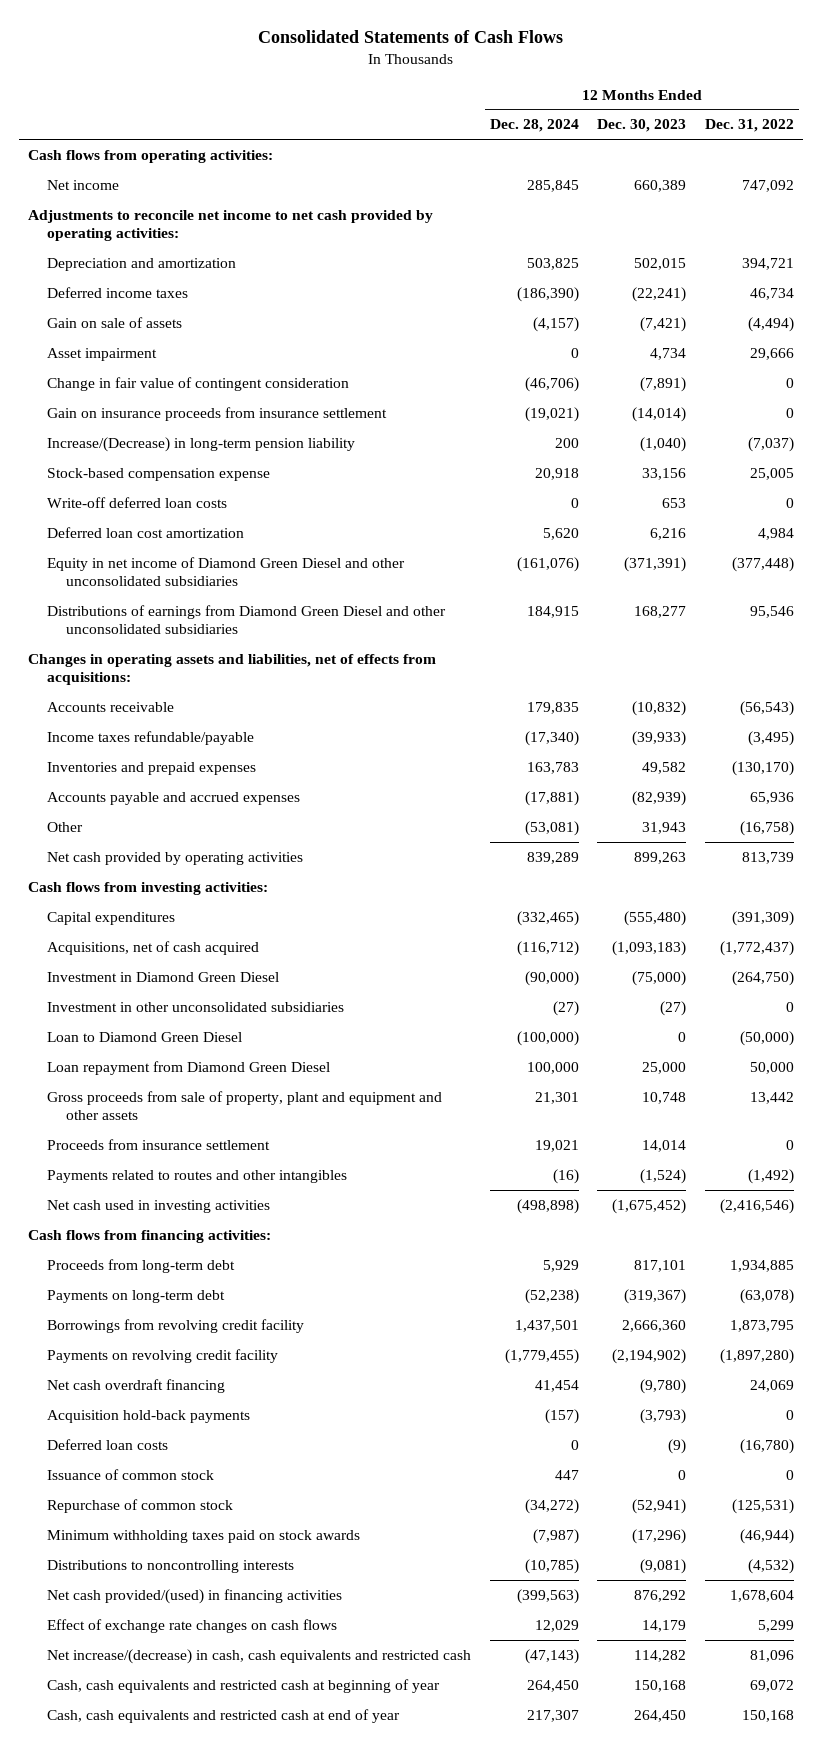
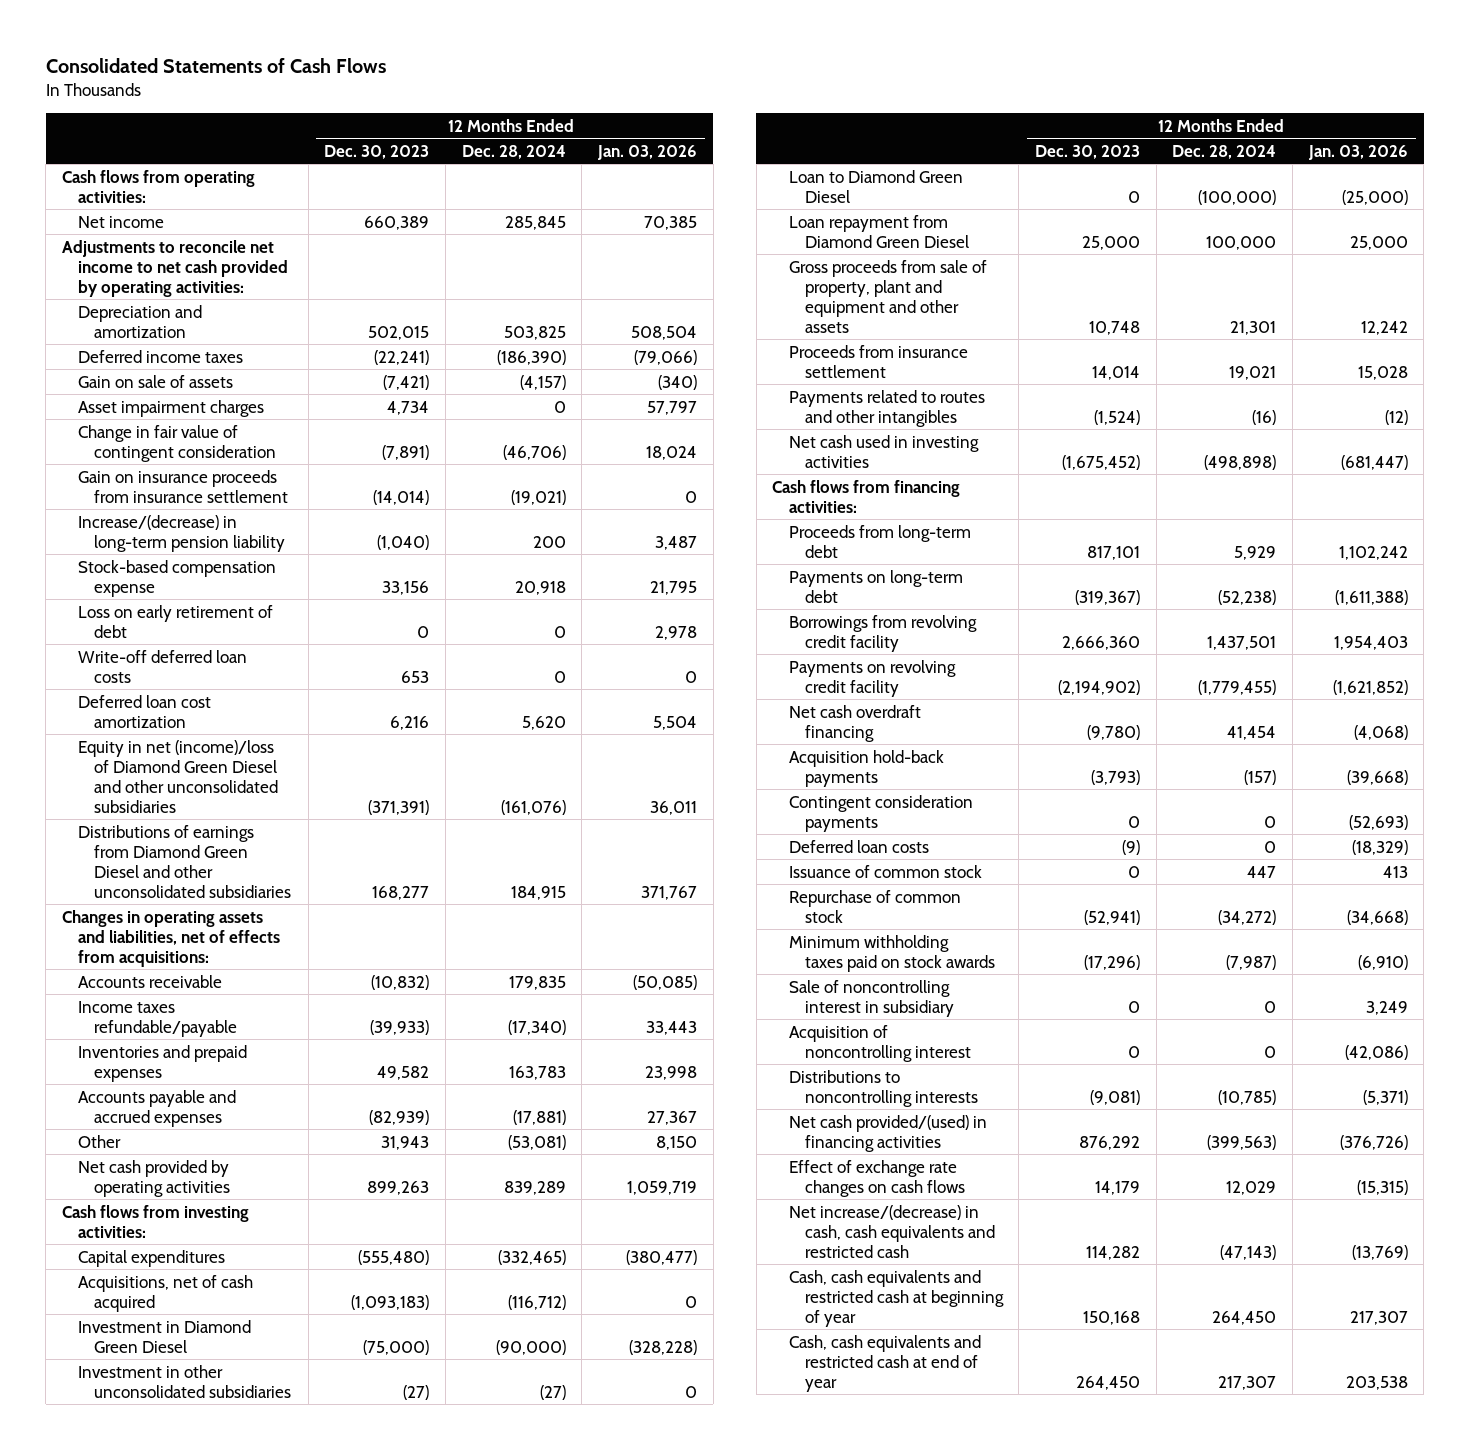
- | 12 Months Ended Dec. 28, 2024 | 12 Months Ended Dec. 30, 2023 | 12 Months Ended Dec. 31, 2022
+ | 12 Months Ended Dec. 30, 2023 | 12 Months Ended Dec. 28, 2024 | 12 Months Ended Jan. 03, 2026
- Asset impairment | 0 | 4,734 | 29,666
+ Asset impairment charges | 4,734 | 0 | 57,797
- Increase/(Decrease) in long-term pension liability | 200 | (1,040) | (7,037)
+ Increase/(decrease) in long-term pension liability | (1,040) | 200 | 3,487
+ Loss on early retirement of debt | 0 | 0 | 2,978
- Equity in net income of Diamond Green Diesel and other unconsolidated subsidiaries | (161,076) | (371,391) | (377,448)
+ Equity in net (income)/loss of Diamond Green Diesel and other unconsolidated subsidiaries | (371,391) | (161,076) | 36,011
+ Contingent consideration payments | 0 | 0 | (52,693)
+ Sale of noncontrolling interest in subsidiary | 0 | 0 | 3,249
+ Acquisition of noncontrolling interest | 0 | 0 | (42,086)

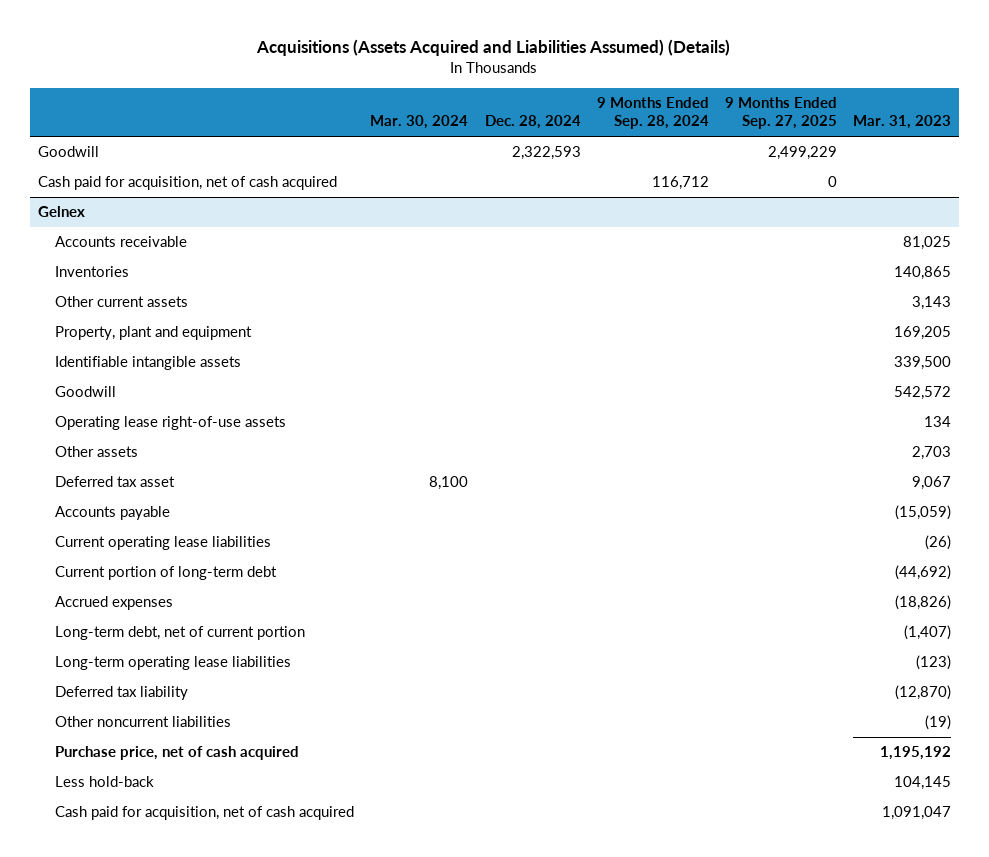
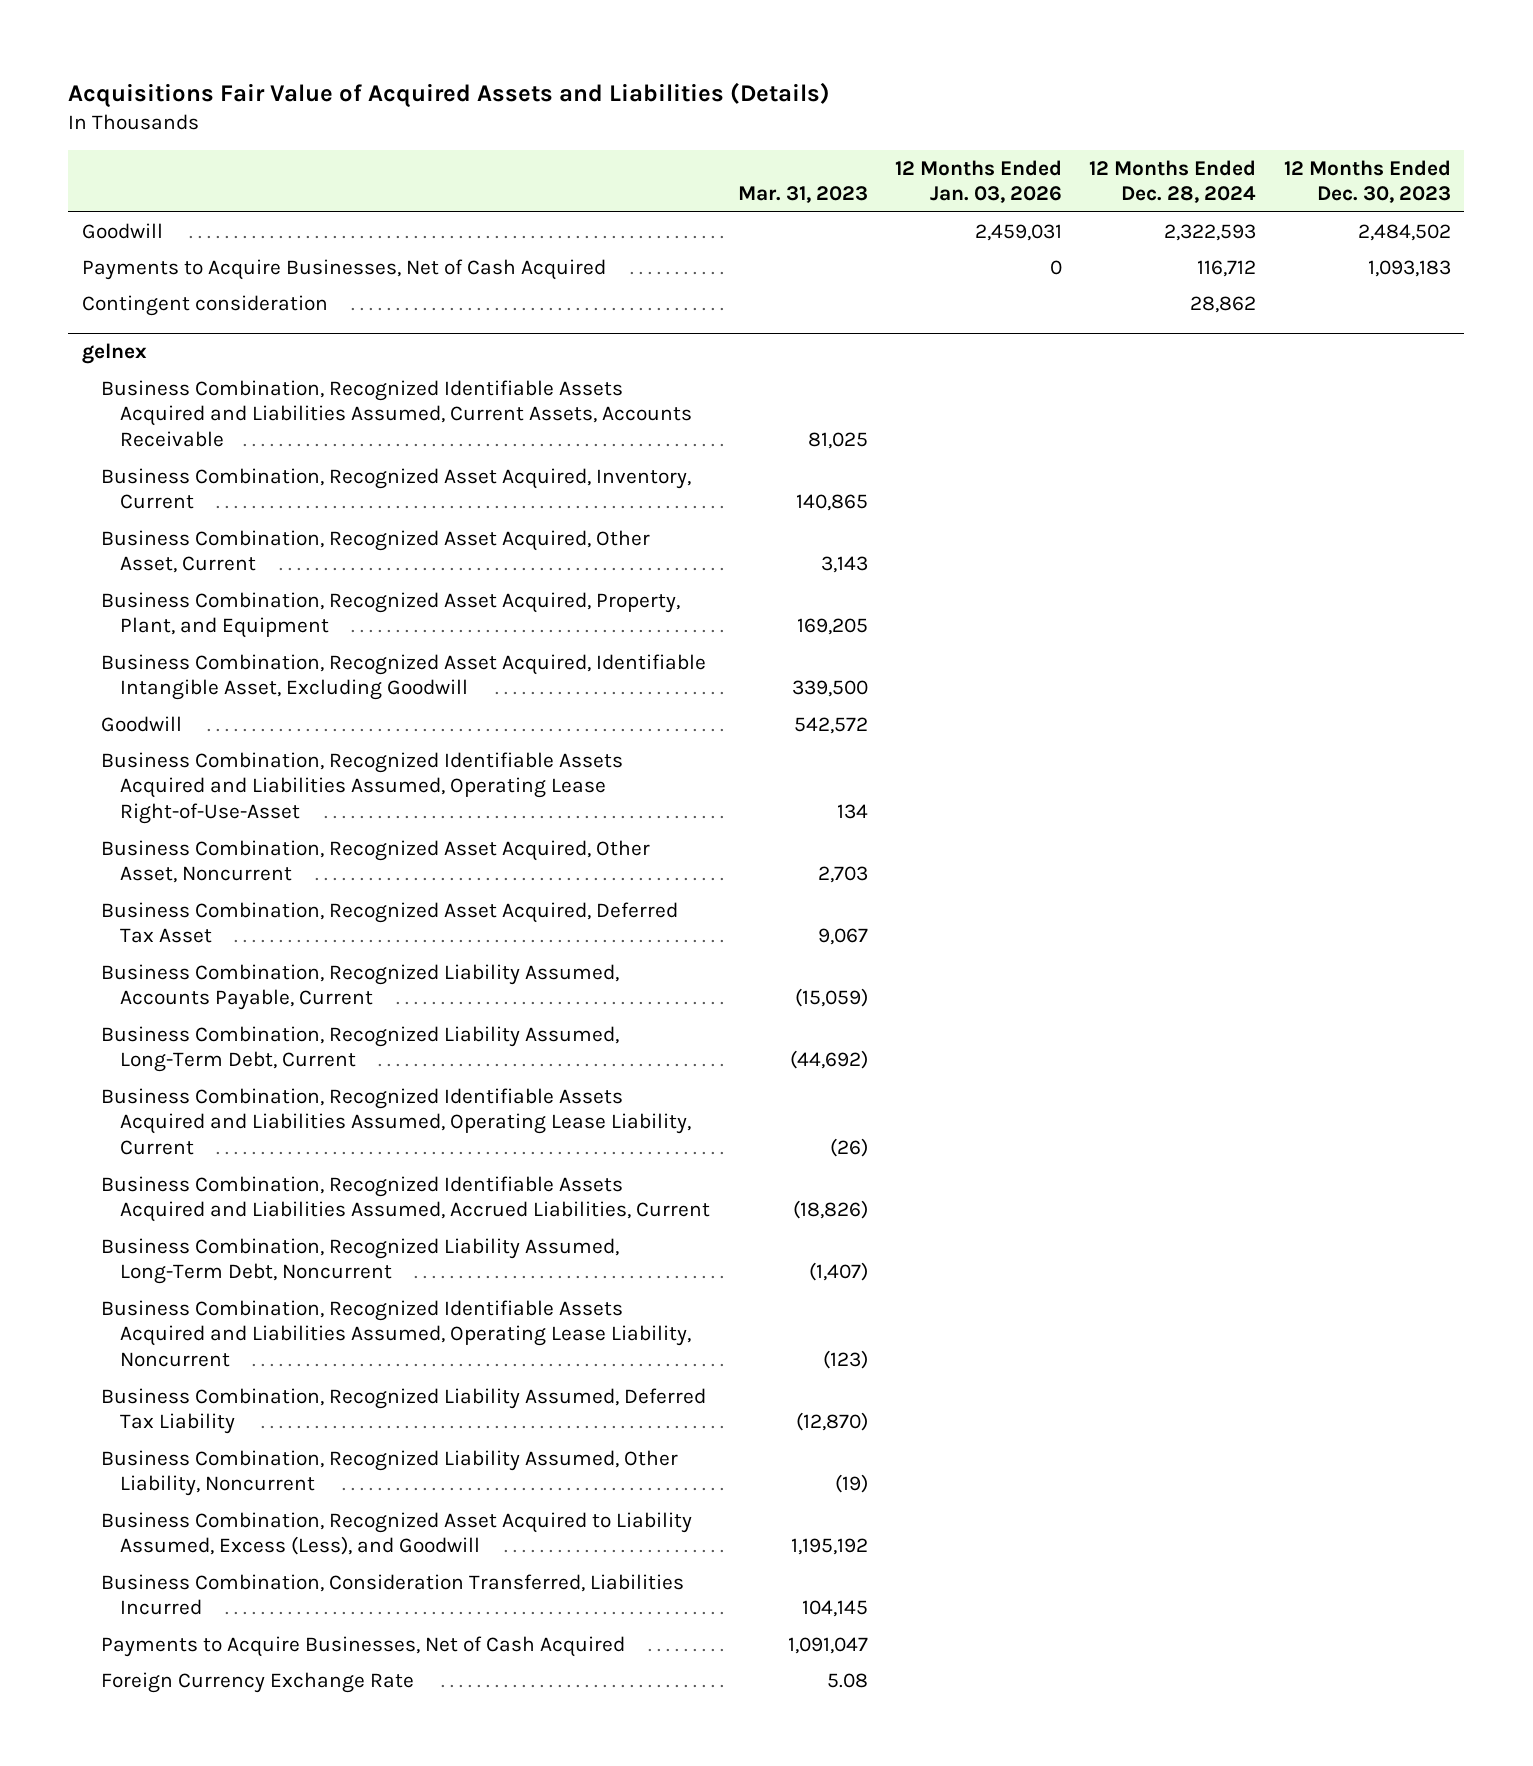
- Acquisitions (Assets Acquired and Liabilities Assumed) (Details)
+ Acquisitions Fair Value of Acquired Assets and Liabilities (Details)
- | Mar. 30, 2024 | Dec. 28, 2024 | 9 Months Ended Sep. 28, 2024 | 9 Months Ended Sep. 27, 2025 | Mar. 31, 2023
+ | Mar. 31, 2023 | 12 Months Ended Jan. 03, 2026 | 12 Months Ended Dec. 28, 2024 | 12 Months Ended Dec. 30, 2023
- Cash paid for acquisition, net of cash acquired | | | 116,712 | 0 |
- Gelnex
- Accounts receivable | | | | | 81,025
- Inventories | | | | | 140,865
- Other current assets | | | | | 3,143
- Property, plant and equipment | | | | | 169,205
- Identifiable intangible assets | | | | | 339,500
+ Payments to Acquire Businesses, Net of Cash Acquired | | 0 | 116,712 | 1,093,183
+ Contingent consideration | | | 28,862 |
+ gelnex
+ Business Combination, Recognized Identifiable Assets Acquired and Liabilities Assumed, Current Assets, Accounts Receivable | 81,025 | | |
+ Business Combination, Recognized Asset Acquired, Inventory, Current | 140,865 | | |
+ Business Combination, Recognized Asset Acquired, Other Asset, Current | 3,143 | | |
+ Business Combination, Recognized Asset Acquired, Property, Plant, and Equipment | 169,205 | | |
+ Business Combination, Recognized Asset Acquired, Identifiable Intangible Asset, Excluding Goodwill | 339,500 | | |
- Operating lease right-of-use assets | | | | | 134
- Other assets | | | | | 2,703
- Deferred tax asset | 8,100 | | | | 9,067
- Accounts payable | | | | | (15,059)
- Current operating lease liabilities | | | | | (26)
- Current portion of long-term debt | | | | | (44,692)
- Accrued expenses | | | | | (18,826)
- Long-term debt, net of current portion | | | | | (1,407)
- Long-term operating lease liabilities | | | | | (123)
- Deferred tax liability | | | | | (12,870)
- Other noncurrent liabilities | | | | | (19)
- Purchase price, net of cash acquired | | | | | 1,195,192
- Less hold-back | | | | | 104,145
- Cash paid for acquisition, net of cash acquired | | | | | 1,091,047
+ Business Combination, Recognized Identifiable Assets Acquired and Liabilities Assumed, Operating Lease Right-of-Use-Asset | 134 | | |
+ Business Combination, Recognized Asset Acquired, Other Asset, Noncurrent | 2,703 | | |
+ Business Combination, Recognized Asset Acquired, Deferred Tax Asset | 9,067 | | |
+ Business Combination, Recognized Liability Assumed, Accounts Payable, Current | (15,059) | | |
+ Business Combination, Recognized Liability Assumed, Long-Term Debt, Current | (44,692) | | |
+ Business Combination, Recognized Identifiable Assets Acquired and Liabilities Assumed, Operating Lease Liability, Current | (26) | | |
+ Business Combination, Recognized Identifiable Assets Acquired and Liabilities Assumed, Accrued Liabilities, Current | (18,826) | | |
+ Business Combination, Recognized Liability Assumed, Long-Term Debt, Noncurrent | (1,407) | | |
+ Business Combination, Recognized Identifiable Assets Acquired and Liabilities Assumed, Operating Lease Liability, Noncurrent | (123) | | |
+ Business Combination, Recognized Liability Assumed, Deferred Tax Liability | (12,870) | | |
+ Business Combination, Recognized Liability Assumed, Other Liability, Noncurrent | (19) | | |
+ Business Combination, Recognized Asset Acquired to Liability Assumed, Excess (Less), and Goodwill | 1,195,192 | | |
+ Business Combination, Consideration Transferred, Liabilities Incurred | 104,145 | | |
+ Payments to Acquire Businesses, Net of Cash Acquired | 1,091,047 | | |
+ Foreign Currency Exchange Rate | 5.08 | | |

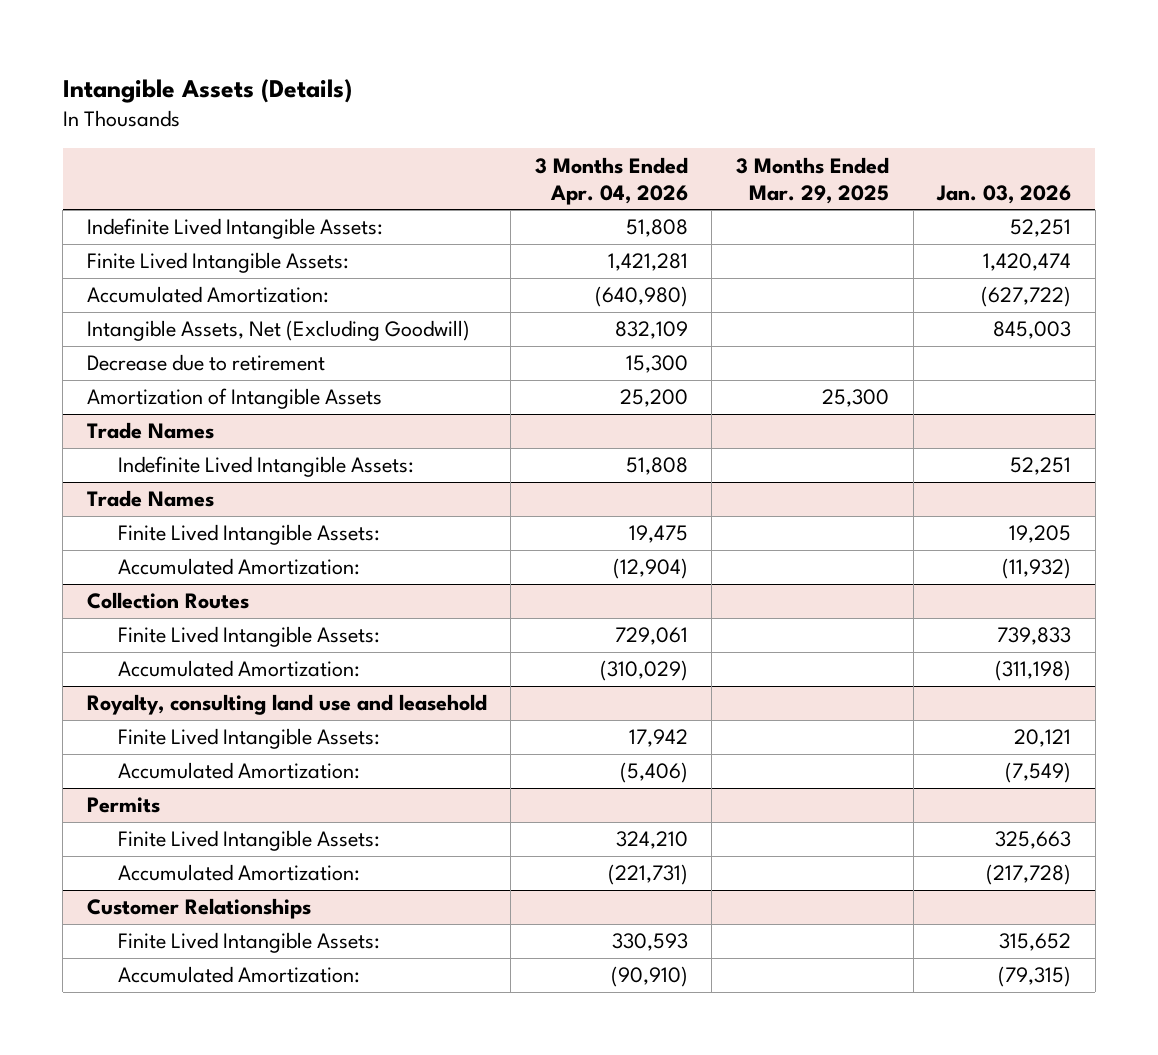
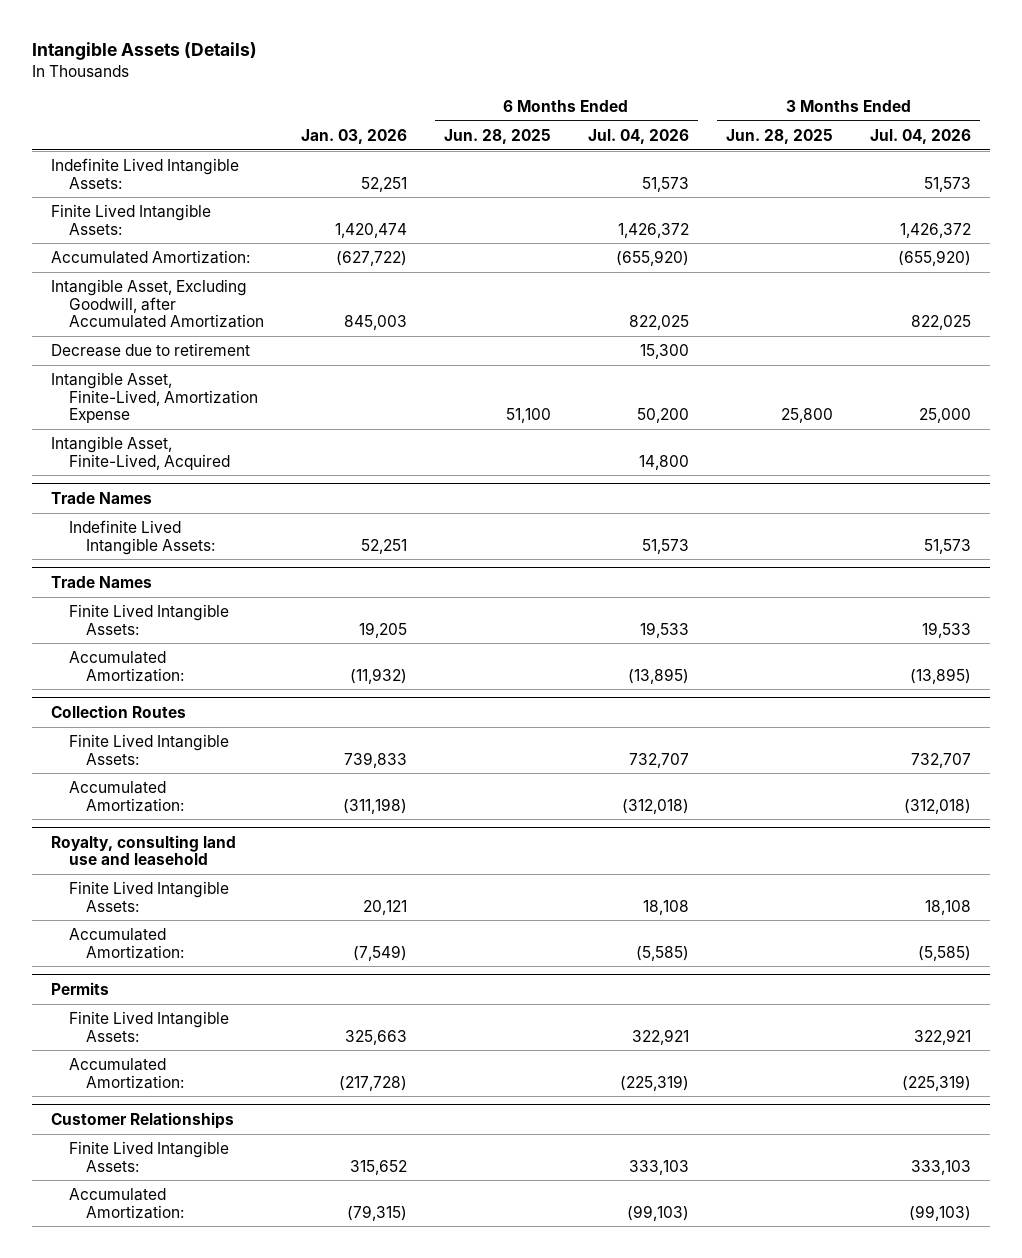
- | 3 Months Ended Apr. 04, 2026 | 3 Months Ended Mar. 29, 2025 | Jan. 03, 2026
+ | Jan. 03, 2026 | 6 Months Ended Jun. 28, 2025 | 6 Months Ended Jul. 04, 2026 | 3 Months Ended Jun. 28, 2025 | 3 Months Ended Jul. 04, 2026
- Intangible Assets, Net (Excluding Goodwill) | 832,109 | | 845,003
+ Intangible Asset, Excluding Goodwill, after Accumulated Amortization | 845,003 | | 822,025 | | 822,025
- Amortization of Intangible Assets | 25,200 | 25,300 |
+ Intangible Asset, Finite-Lived, Amortization Expense | | 51,100 | 50,200 | 25,800 | 25,000
+ Intangible Asset, Finite-Lived, Acquired | | | 14,800 | |

